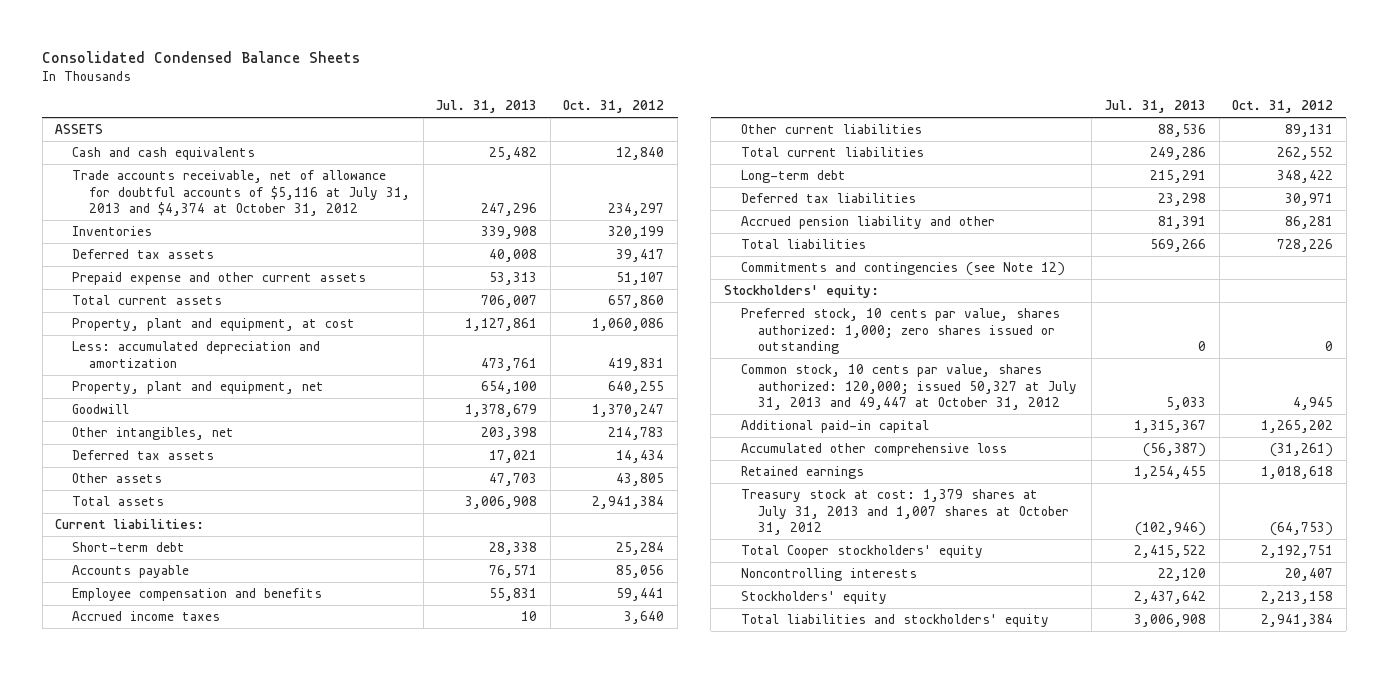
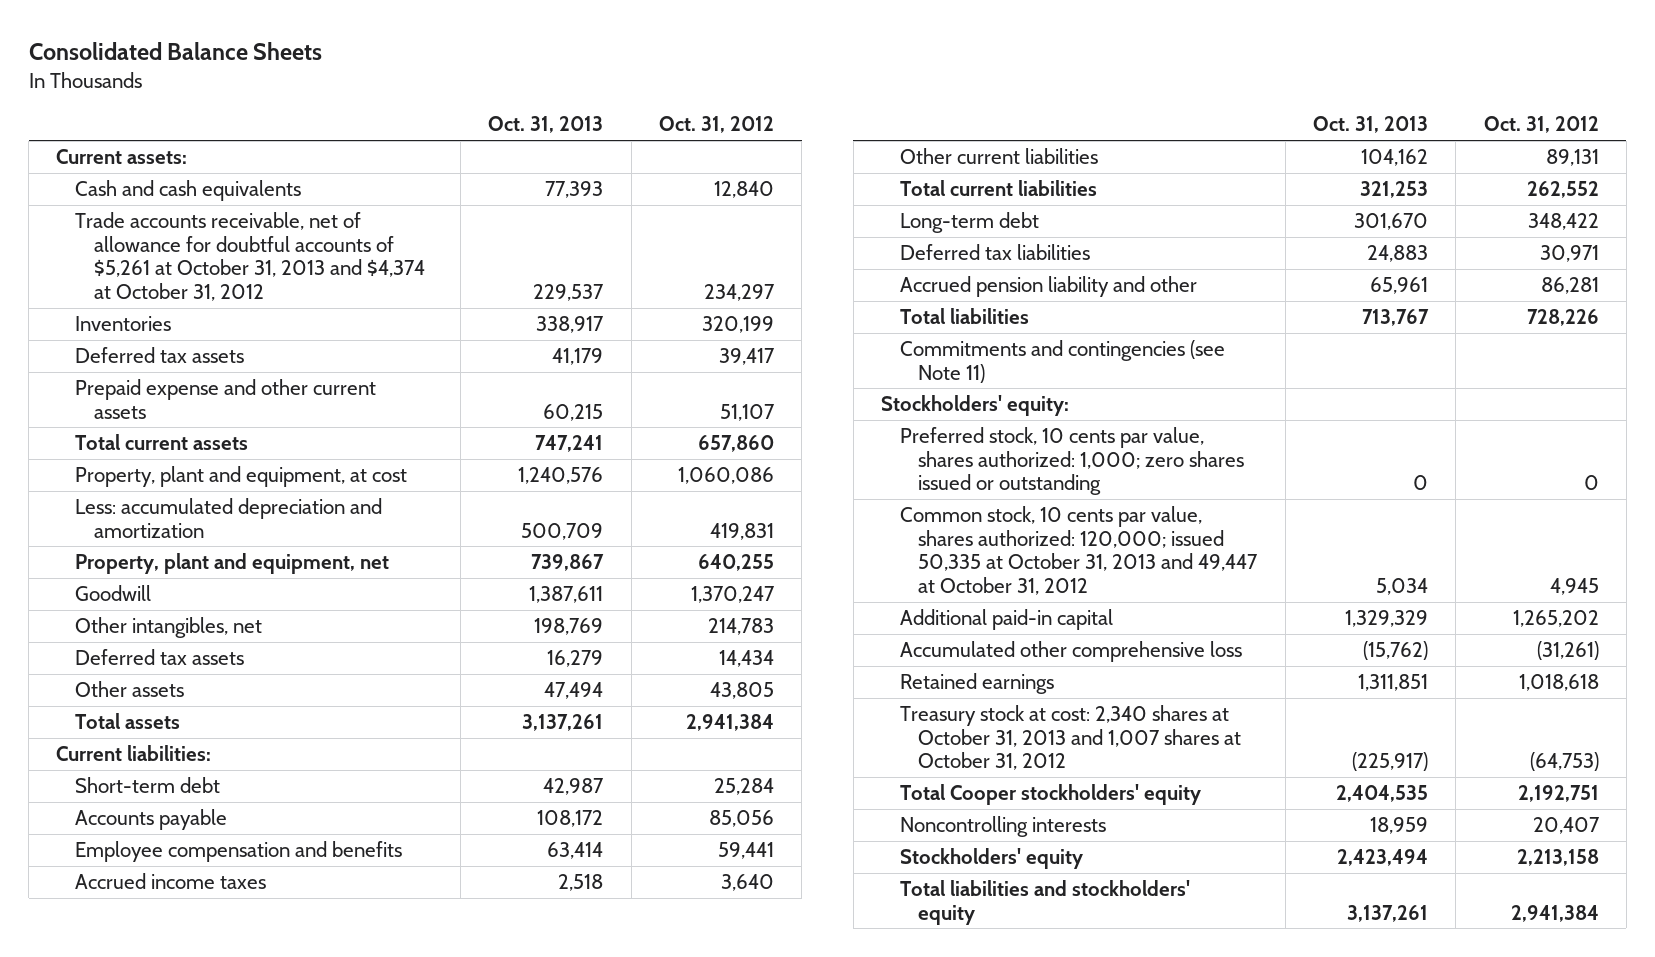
- Consolidated Condensed Balance Sheets
+ Consolidated Balance Sheets
- | Jul. 31, 2013 | Oct. 31, 2012
+ | Oct. 31, 2013 | Oct. 31, 2012
- ASSETS
+ Current assets:
- Trade accounts receivable, net of allowance for doubtful accounts of $5,116 at July 31, 2013 and $4,374 at October 31, 2012 | 247,296 | 234,297
+ Trade accounts receivable, net of allowance for doubtful accounts of $5,261 at October 31, 2013 and $4,374 at October 31, 2012 | 229,537 | 234,297
- Commitments and contingencies (see Note 12)
+ Commitments and contingencies (see Note 11)
- Common stock, 10 cents par value, shares authorized: 120,000; issued 50,327 at July 31, 2013 and 49,447 at October 31, 2012 | 5,033 | 4,945
+ Common stock, 10 cents par value, shares authorized: 120,000; issued 50,335 at October 31, 2013 and 49,447 at October 31, 2012 | 5,034 | 4,945
- Treasury stock at cost: 1,379 shares at July 31, 2013 and 1,007 shares at October 31, 2012 | (102,946) | (64,753)
+ Treasury stock at cost: 2,340 shares at October 31, 2013 and 1,007 shares at October 31, 2012 | (225,917) | (64,753)

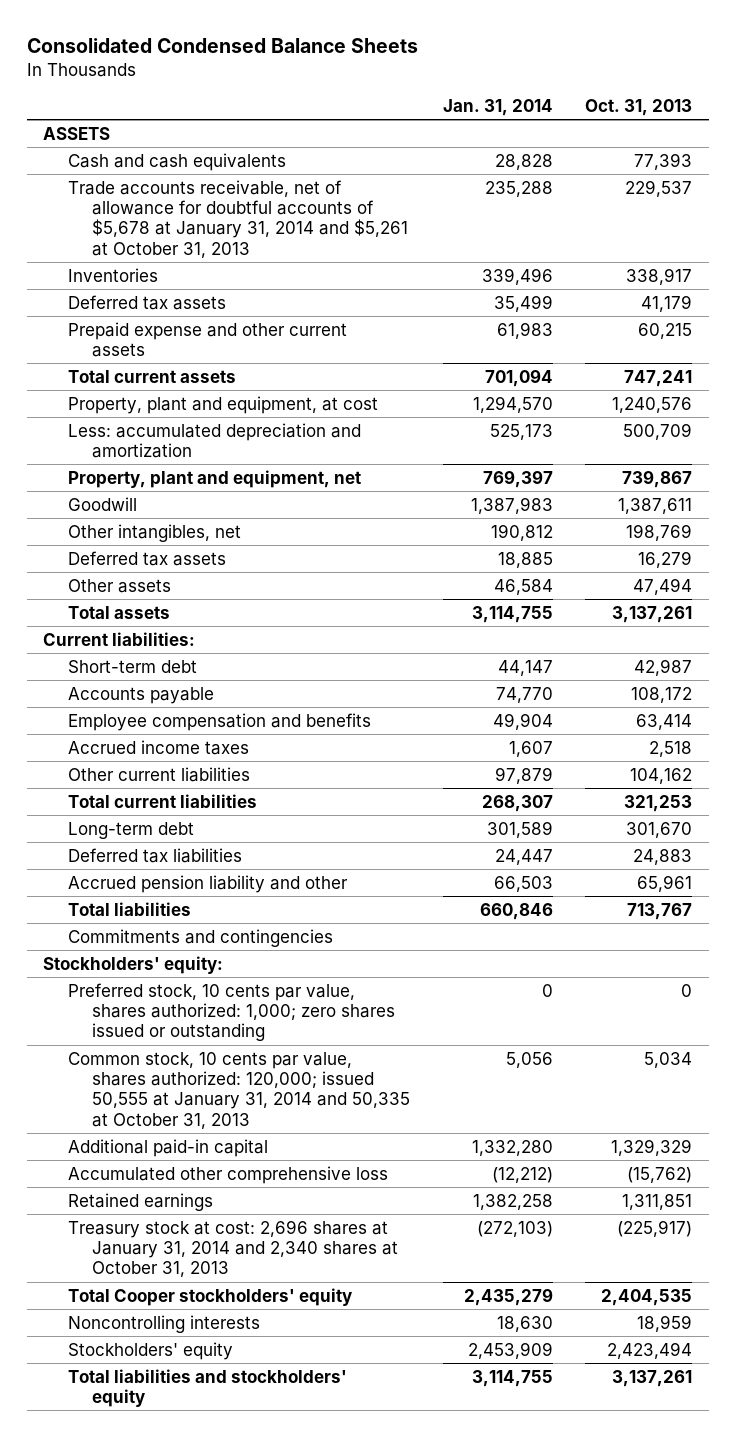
- Consolidated Balance Sheets
+ Consolidated Condensed Balance Sheets
- | Oct. 31, 2013 | Oct. 31, 2012
+ | Jan. 31, 2014 | Oct. 31, 2013
- Current assets:
+ ASSETS
- Trade accounts receivable, net of allowance for doubtful accounts of $5,261 at October 31, 2013 and $4,374 at October 31, 2012 | 229,537 | 234,297
+ Trade accounts receivable, net of allowance for doubtful accounts of $5,678 at January 31, 2014 and $5,261 at October 31, 2013 | 235,288 | 229,537
- Commitments and contingencies (see Note 11)
+ Commitments and contingencies
- Common stock, 10 cents par value, shares authorized: 120,000; issued 50,335 at October 31, 2013 and 49,447 at October 31, 2012 | 5,034 | 4,945
+ Common stock, 10 cents par value, shares authorized: 120,000; issued 50,555 at January 31, 2014 and 50,335 at October 31, 2013 | 5,056 | 5,034
- Treasury stock at cost: 2,340 shares at October 31, 2013 and 1,007 shares at October 31, 2012 | (225,917) | (64,753)
+ Treasury stock at cost: 2,696 shares at January 31, 2014 and 2,340 shares at October 31, 2013 | (272,103) | (225,917)

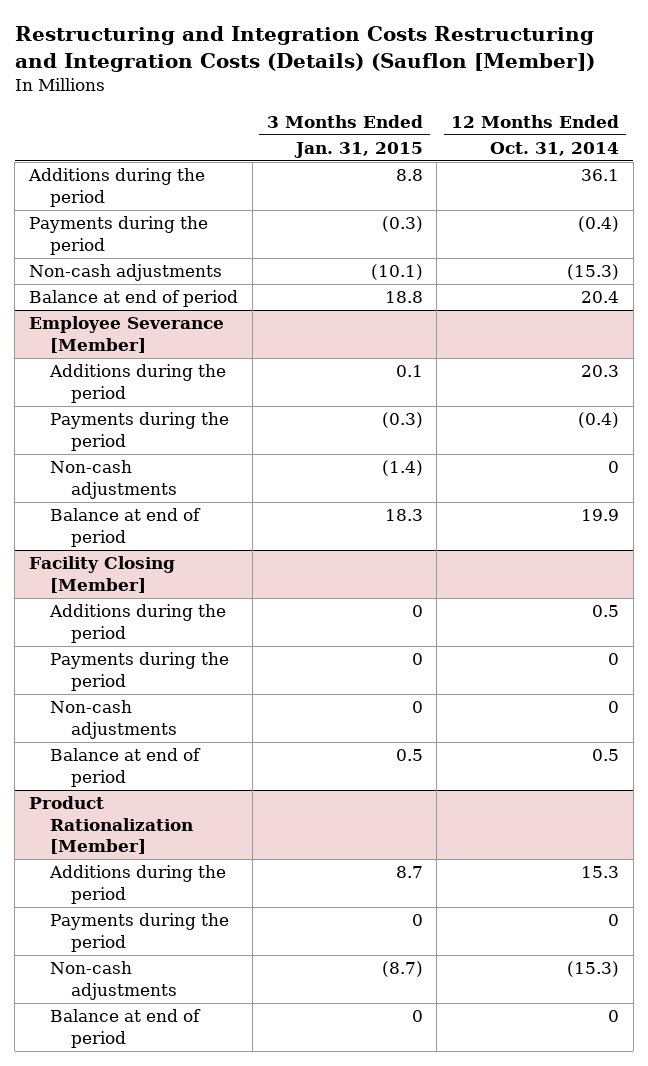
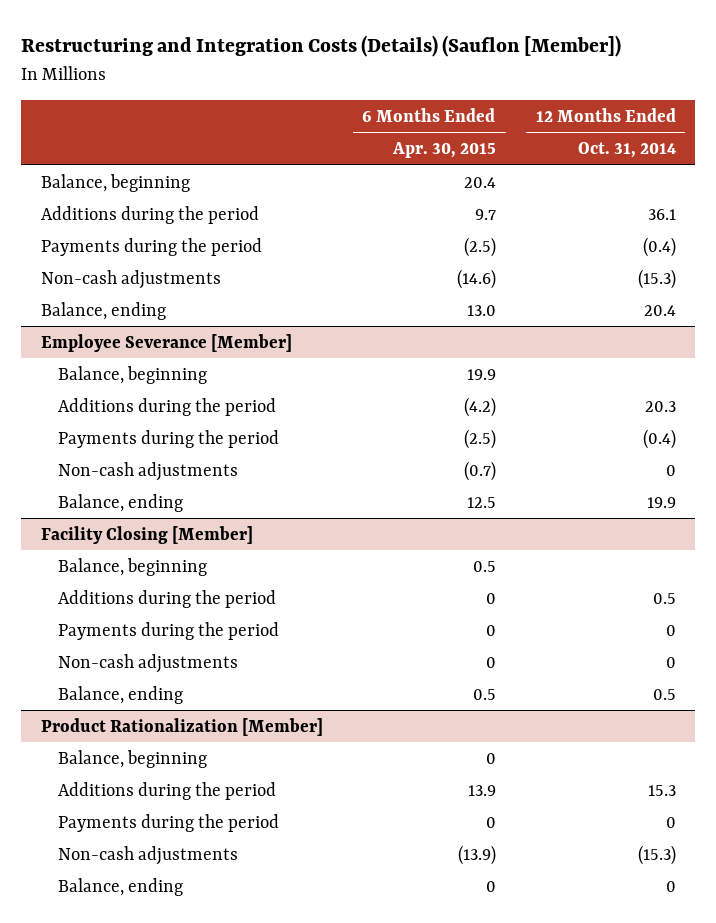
- Restructuring and Integration Costs Restructuring and Integration Costs (Details) (Sauflon [Member])
+ Restructuring and Integration Costs (Details) (Sauflon [Member])
- | 3 Months Ended Jan. 31, 2015 | 12 Months Ended Oct. 31, 2014
+ | 6 Months Ended Apr. 30, 2015 | 12 Months Ended Oct. 31, 2014
+ Balance, beginning | 20.4 |
- Balance at end of period | 18.8 | 20.4
+ Balance, ending | 13.0 | 20.4
@ Employee Severance [Member]
+ Balance, beginning | 19.9 |
- Balance at end of period | 18.3 | 19.9
+ Balance, ending | 12.5 | 19.9
@ Facility Closing [Member]
+ Balance, beginning | 0.5 |
- Balance at end of period | 0.5 | 0.5
+ Balance, ending | 0.5 | 0.5
@ Product Rationalization [Member]
+ Balance, beginning | 0 |
- Balance at end of period | 0 | 0
+ Balance, ending | 0 | 0

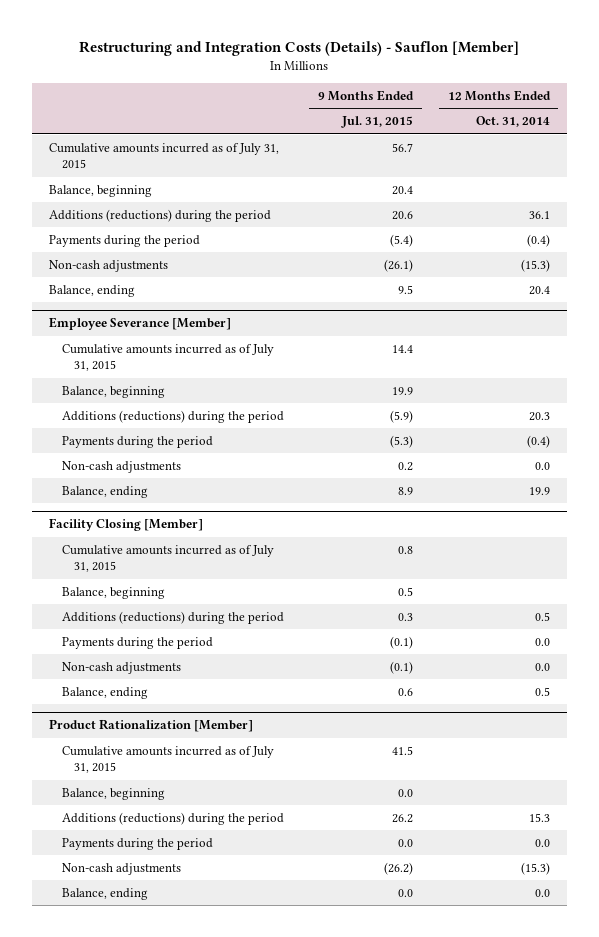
- Restructuring and Integration Costs (Details) (Sauflon [Member])
+ Restructuring and Integration Costs (Details) - Sauflon [Member]
- | 6 Months Ended Apr. 30, 2015 | 12 Months Ended Oct. 31, 2014
+ | 9 Months Ended Jul. 31, 2015 | 12 Months Ended Oct. 31, 2014
+ Cumulative amounts incurred as of July 31, 2015 | 56.7 |
- Additions during the period | 9.7 | 36.1
+ Additions (reductions) during the period | 20.6 | 36.1
@ Employee Severance [Member]
+ Cumulative amounts incurred as of July 31, 2015 | 14.4 |
- Additions during the period | (4.2) | 20.3
+ Additions (reductions) during the period | (5.9) | 20.3
- Non-cash adjustments | (0.7) | 0
+ Non-cash adjustments | 0.2 | 0.0
@ Facility Closing [Member]
+ Cumulative amounts incurred as of July 31, 2015 | 0.8 |
- Additions during the period | 0 | 0.5
- Payments during the period | 0 | 0
- Non-cash adjustments | 0 | 0
+ Additions (reductions) during the period | 0.3 | 0.5
+ Payments during the period | (0.1) | 0.0
+ Non-cash adjustments | (0.1) | 0.0
@ Product Rationalization [Member]
+ Cumulative amounts incurred as of July 31, 2015 | 41.5 |
- Additions during the period | 13.9 | 15.3
- Payments during the period | 0 | 0
+ Additions (reductions) during the period | 26.2 | 15.3
+ Payments during the period | 0.0 | 0.0
- Balance, ending | 0 | 0
+ Balance, ending | 0.0 | 0.0

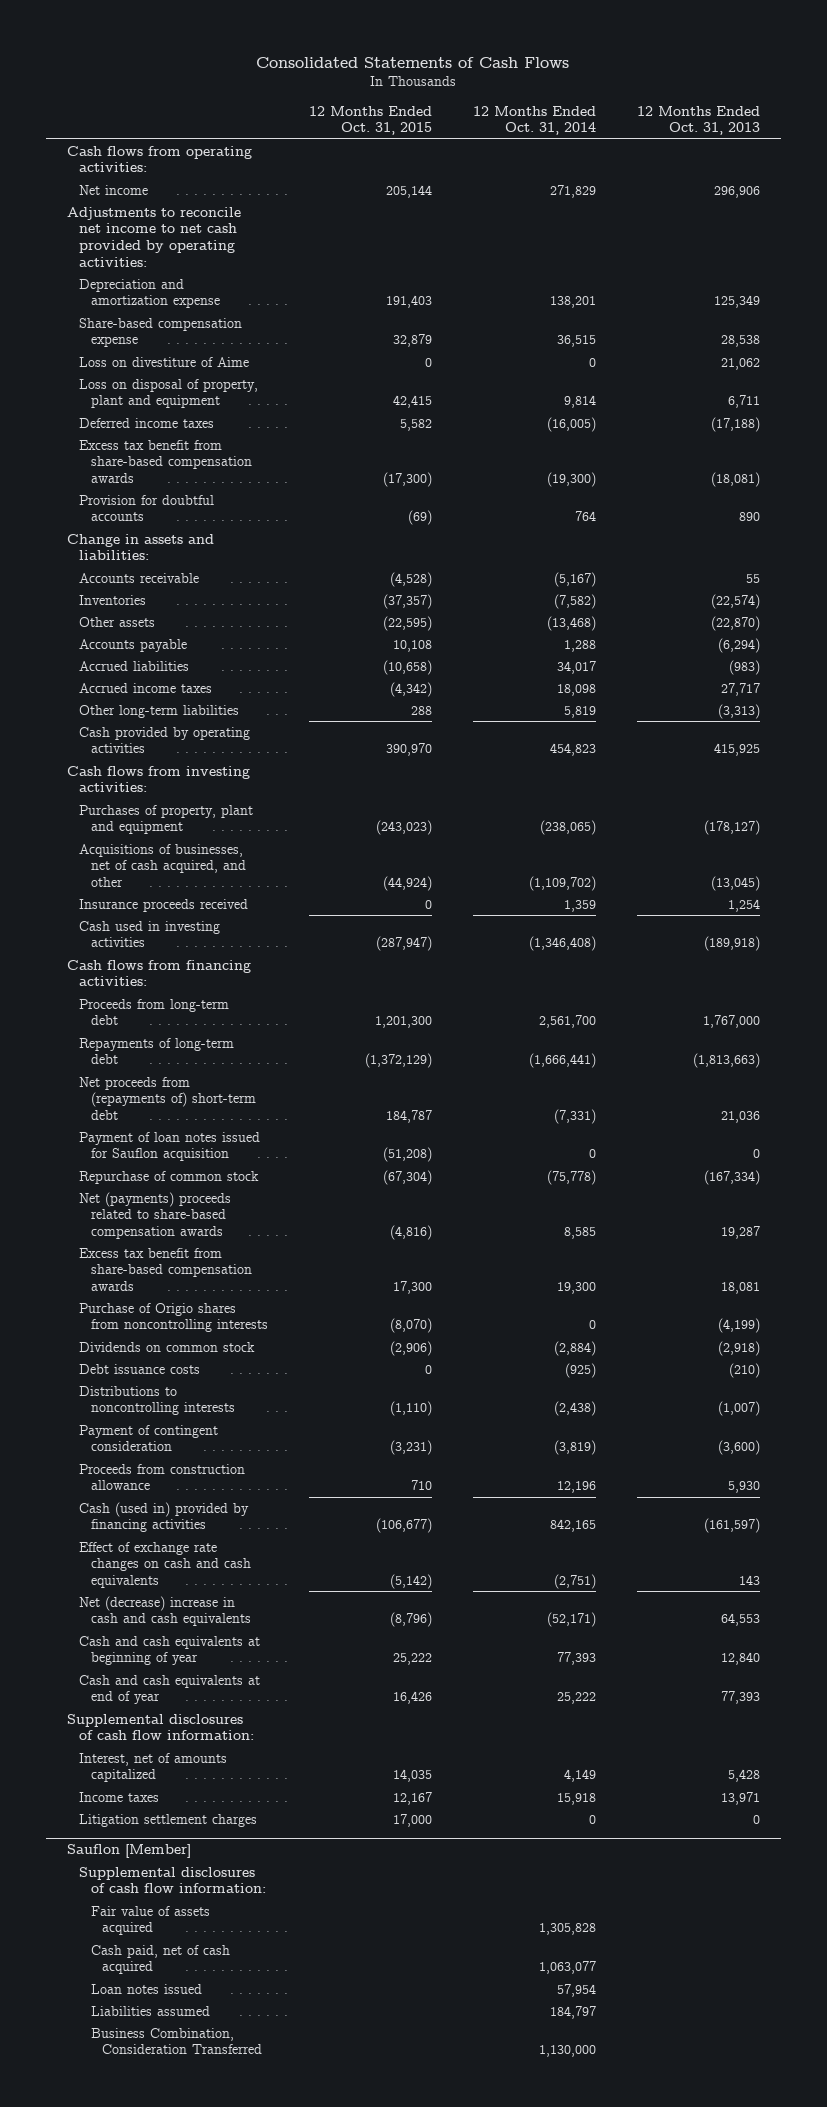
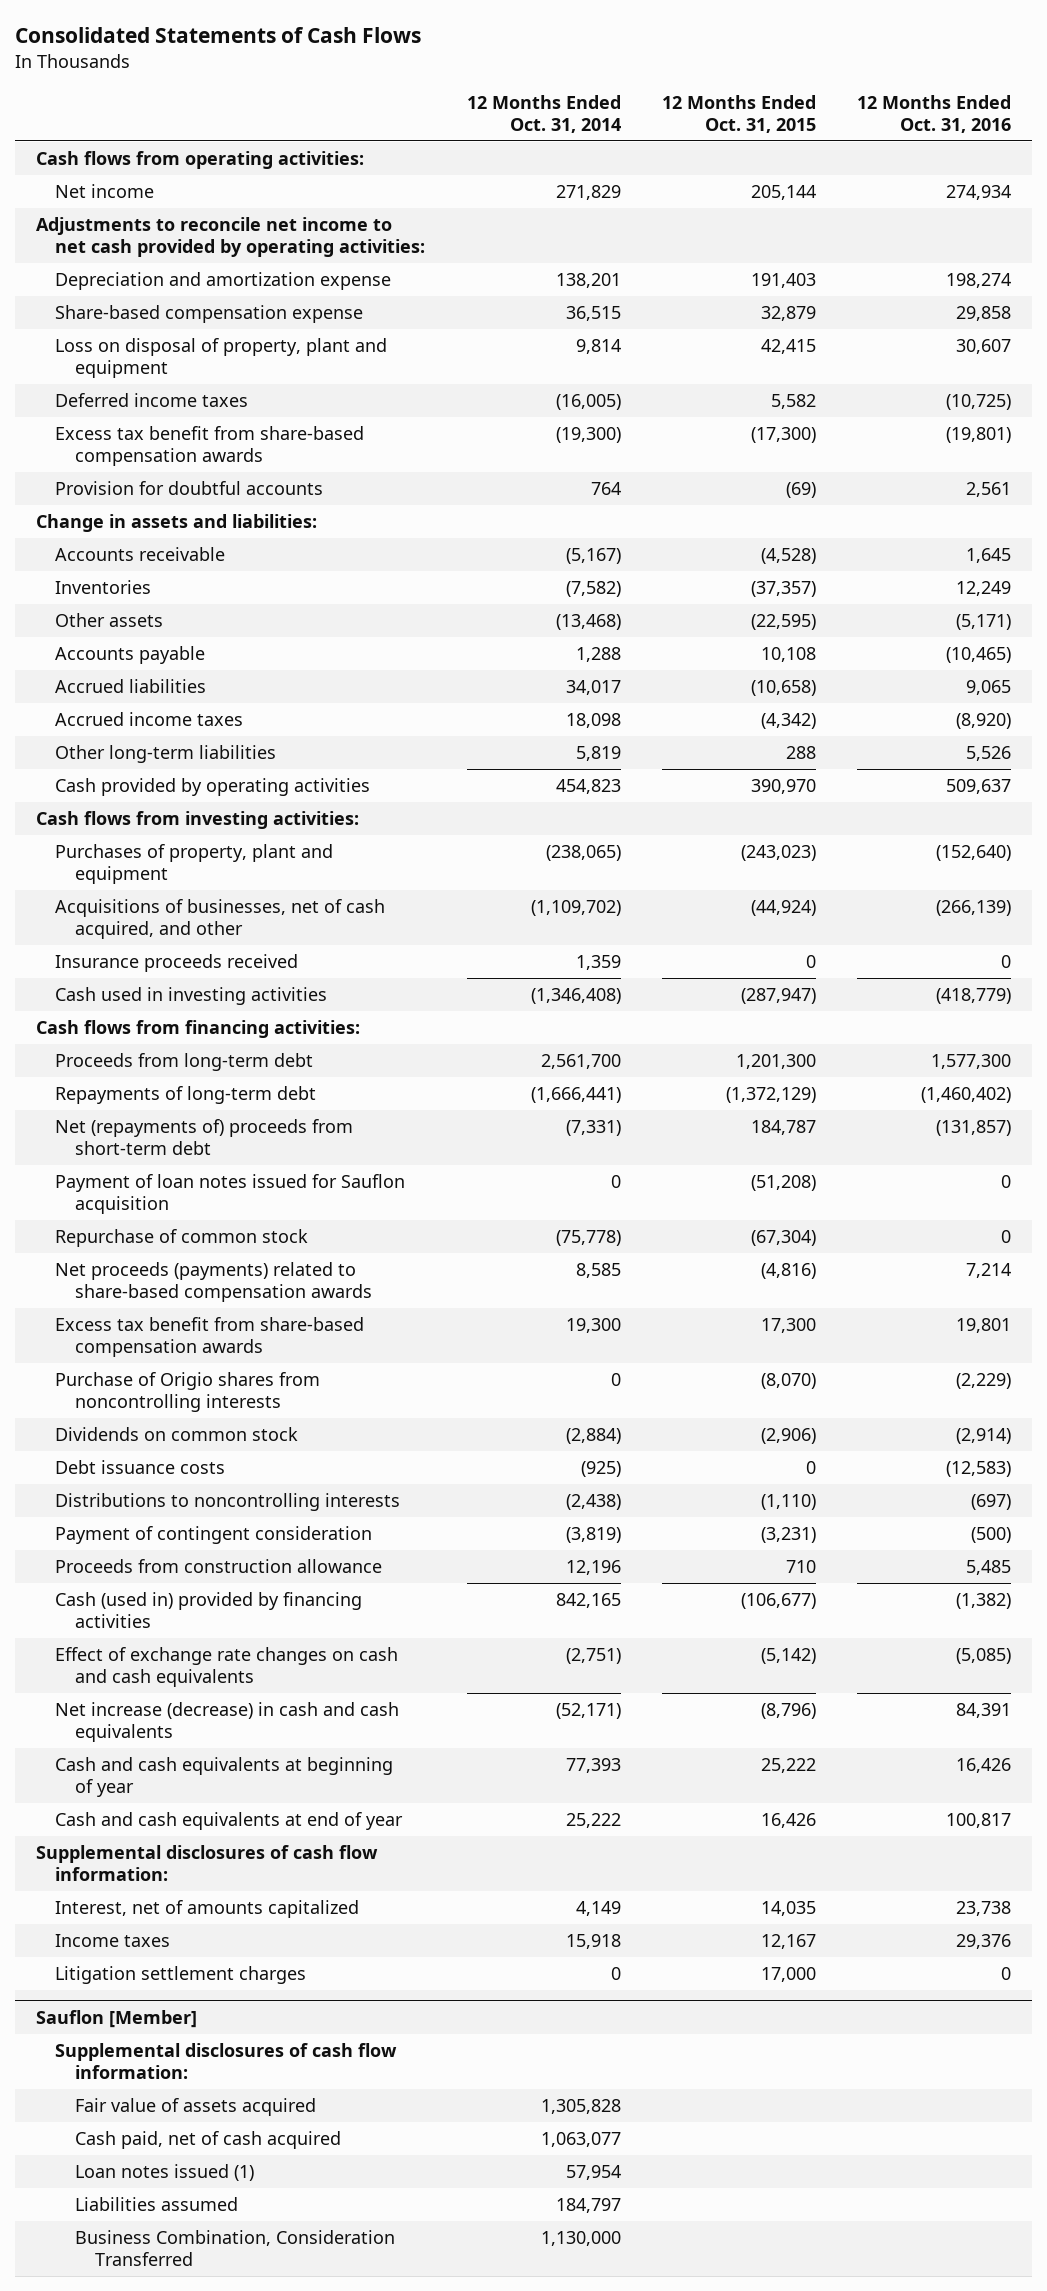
- | 12 Months Ended Oct. 31, 2015 | 12 Months Ended Oct. 31, 2014 | 12 Months Ended Oct. 31, 2013
+ | 12 Months Ended Oct. 31, 2014 | 12 Months Ended Oct. 31, 2015 | 12 Months Ended Oct. 31, 2016
- Loss on divestiture of Aime | 0 | 0 | 21,062
- Net proceeds from (repayments of) short-term debt | 184,787 | (7,331) | 21,036
+ Net (repayments of) proceeds from short-term debt | (7,331) | 184,787 | (131,857)
- Net (payments) proceeds related to share-based compensation awards | (4,816) | 8,585 | 19,287
+ Net proceeds (payments) related to share-based compensation awards | 8,585 | (4,816) | 7,214
- Net (decrease) increase in cash and cash equivalents | (8,796) | (52,171) | 64,553
+ Net increase (decrease) in cash and cash equivalents | (52,171) | (8,796) | 84,391
@ Sauflon [Member]
- Loan notes issued | | 57,954 |
+ Loan notes issued (1) | 57,954 | |

